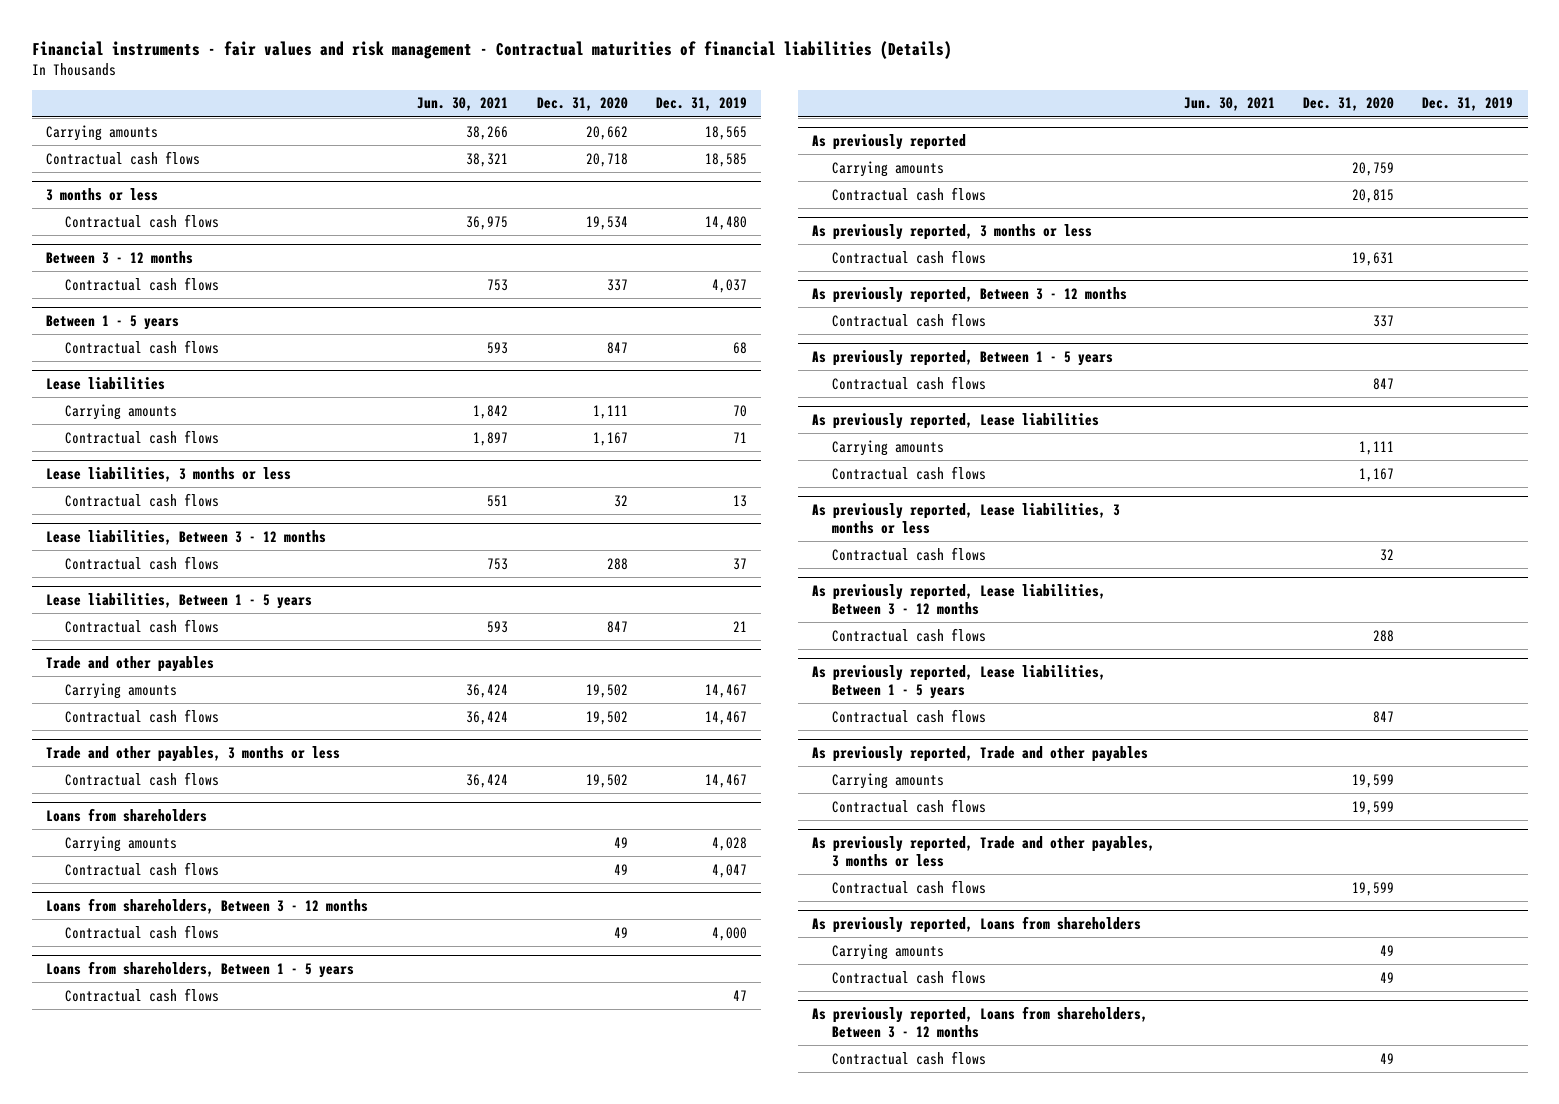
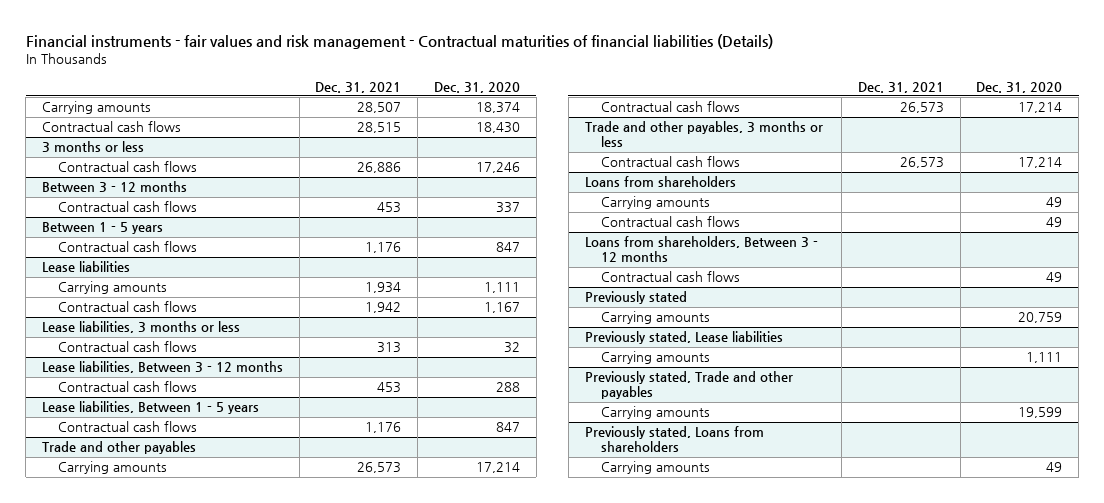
- | Jun. 30, 2021 | Dec. 31, 2020 | Dec. 31, 2019
+ | Dec. 31, 2021 | Dec. 31, 2020
- Carrying amounts | 38,266 | 20,662 | 18,565
- Contractual cash flows | 38,321 | 20,718 | 18,585
+ Carrying amounts | 28,507 | 18,374
+ Contractual cash flows | 28,515 | 18,430
@ 3 months or less
- Contractual cash flows | 36,975 | 19,534 | 14,480
+ Contractual cash flows | 26,886 | 17,246
@ Trade and other payables
- Carrying amounts | 36,424 | 19,502 | 14,467
- Contractual cash flows | 36,424 | 19,502 | 14,467
+ Carrying amounts | 26,573 | 17,214
+ Contractual cash flows | 26,573 | 17,214
@ Trade and other payables, 3 months or less
- Contractual cash flows | 36,424 | 19,502 | 14,467
+ Contractual cash flows | 26,573 | 17,214
- Loans from shareholders, Between 1 - 5 years
- Contractual cash flows | | | 47
- As previously reported
+ Previously stated
- Contractual cash flows | | 20,815 |
- As previously reported, 3 months or less
- Contractual cash flows | | 19,631 |
- As previously reported, Between 3 - 12 months
- Contractual cash flows | | 337 |
- As previously reported, Between 1 - 5 years
- Contractual cash flows | | 847 |
- As previously reported, Lease liabilities
+ Previously stated, Lease liabilities
- Contractual cash flows | | 1,167 |
- As previously reported, Lease liabilities, 3 months or less
- Contractual cash flows | | 32 |
- As previously reported, Lease liabilities, Between 3 - 12 months
- Contractual cash flows | | 288 |
- As previously reported, Lease liabilities, Between 1 - 5 years
- Contractual cash flows | | 847 |
- As previously reported, Trade and other payables
+ Previously stated, Trade and other payables
- Contractual cash flows | | 19,599 |
- As previously reported, Trade and other payables, 3 months or less
- Contractual cash flows | | 19,599 |
- As previously reported, Loans from shareholders
+ Previously stated, Loans from shareholders
- Contractual cash flows | | 49 |
- As previously reported, Loans from shareholders, Between 3 - 12 months
- Contractual cash flows | | 49 |

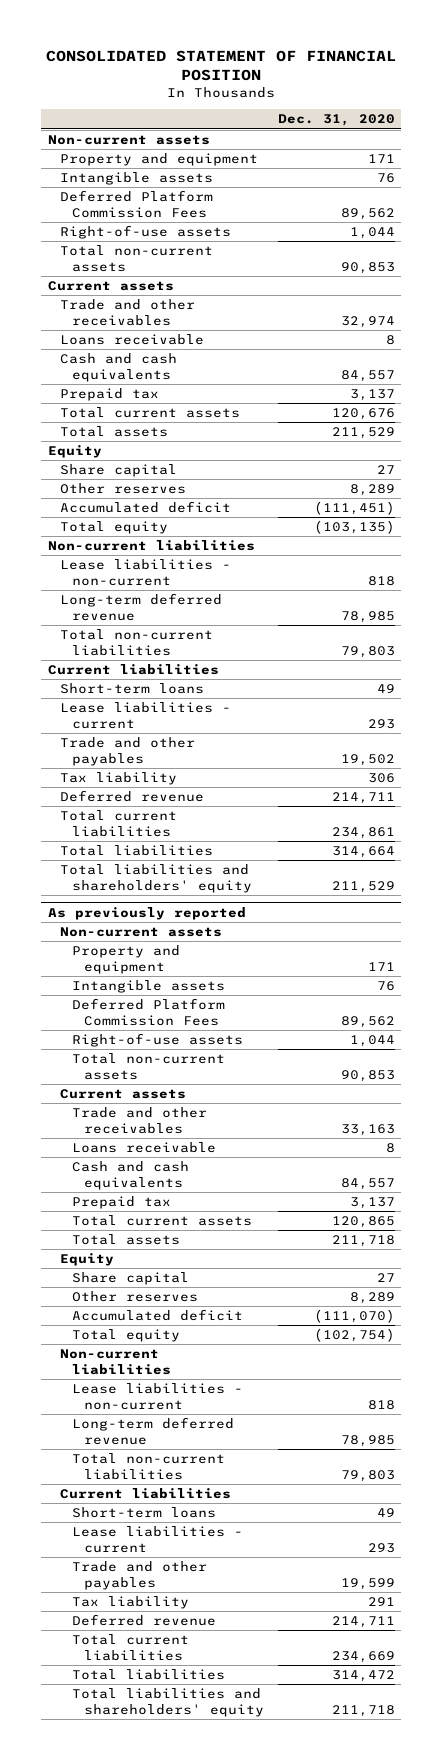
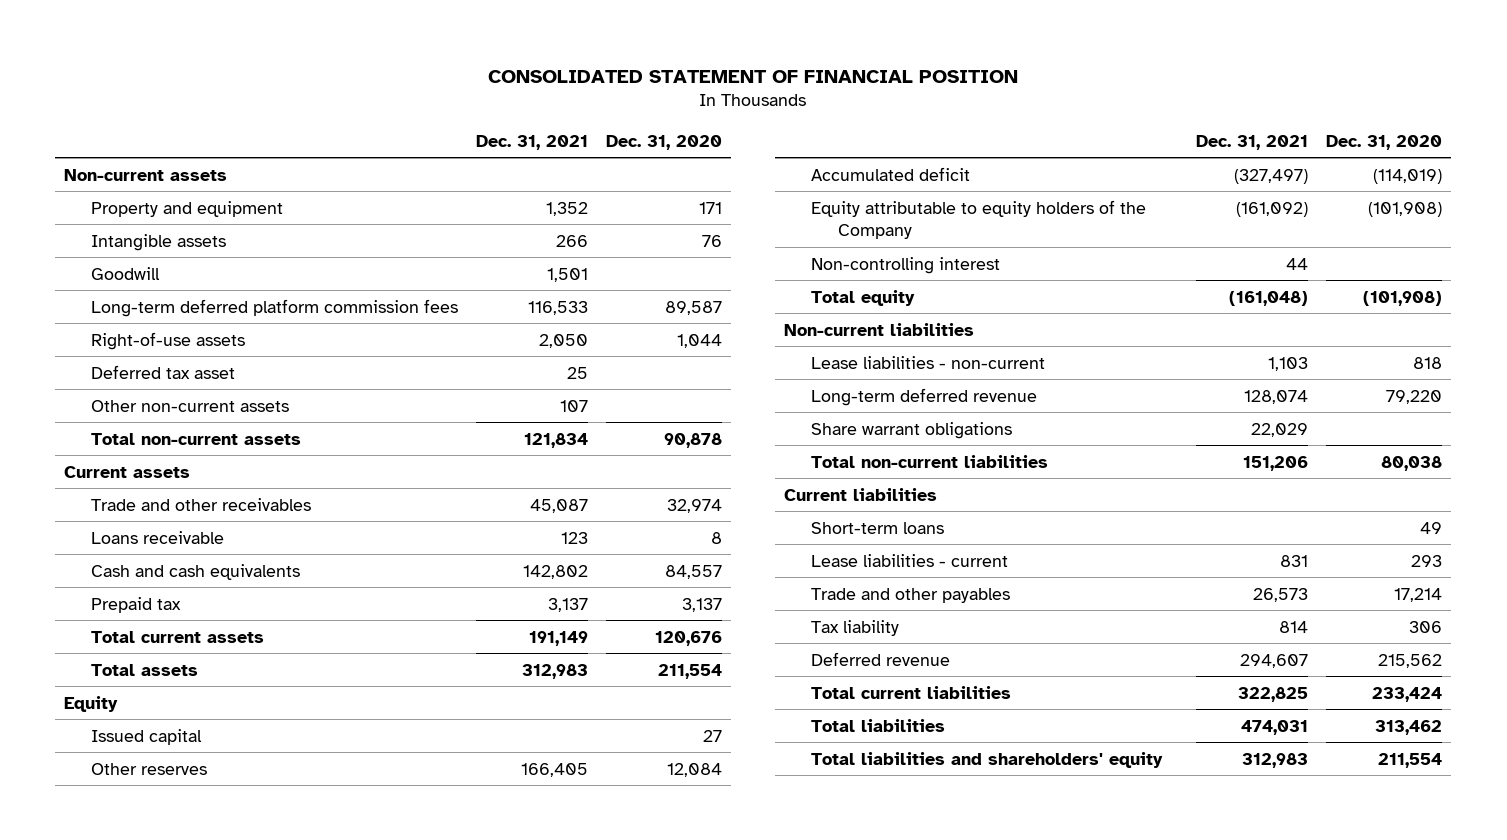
- | Dec. 31, 2020
+ | Dec. 31, 2021 | Dec. 31, 2020
- Deferred Platform Commission Fees | 89,562
+ Goodwill | 1,501 |
+ Long-term deferred platform commission fees | 116,533 | 89,587
- Total non-current assets | 90,853
+ Deferred tax asset | 25 |
+ Other non-current assets | 107 |
+ Total non-current assets | 121,834 | 90,878
- Total assets | 211,529
+ Total assets | 312,983 | 211,554
- Share capital | 27
- Other reserves | 8,289
- Accumulated deficit | (111,451)
- Total equity | (103,135)
+ Issued capital | | 27
+ Other reserves | 166,405 | 12,084
+ Accumulated deficit | (327,497) | (114,019)
+ Equity attributable to equity holders of the Company | (161,092) | (101,908)
+ Non-controlling interest | 44 |
+ Total equity | (161,048) | (101,908)
- Long-term deferred revenue | 78,985
- Total non-current liabilities | 79,803
+ Long-term deferred revenue | 128,074 | 79,220
+ Share warrant obligations | 22,029 |
+ Total non-current liabilities | 151,206 | 80,038
- Trade and other payables | 19,502
+ Trade and other payables | 26,573 | 17,214
- Deferred revenue | 214,711
- Total current liabilities | 234,861
- Total liabilities | 314,664
- Total liabilities and shareholders' equity | 211,529
- As previously reported
- Non-current assets
- Property and equipment | 171
- Intangible assets | 76
- Deferred Platform Commission Fees | 89,562
- Right-of-use assets | 1,044
- Total non-current assets | 90,853
- Current assets
- Trade and other receivables | 33,163
- Loans receivable | 8
- Cash and cash equivalents | 84,557
- Prepaid tax | 3,137
- Total current assets | 120,865
- Total assets | 211,718
- Equity
- Share capital | 27
- Other reserves | 8,289
- Accumulated deficit | (111,070)
- Total equity | (102,754)
- Non-current liabilities
- Lease liabilities - non-current | 818
- Long-term deferred revenue | 78,985
- Total non-current liabilities | 79,803
- Current liabilities
- Short-term loans | 49
- Lease liabilities - current | 293
- Trade and other payables | 19,599
- Tax liability | 291
- Deferred revenue | 214,711
- Total current liabilities | 234,669
- Total liabilities | 314,472
- Total liabilities and shareholders' equity | 211,718
+ Deferred revenue | 294,607 | 215,562
+ Total current liabilities | 322,825 | 233,424
+ Total liabilities | 474,031 | 313,462
+ Total liabilities and shareholders' equity | 312,983 | 211,554

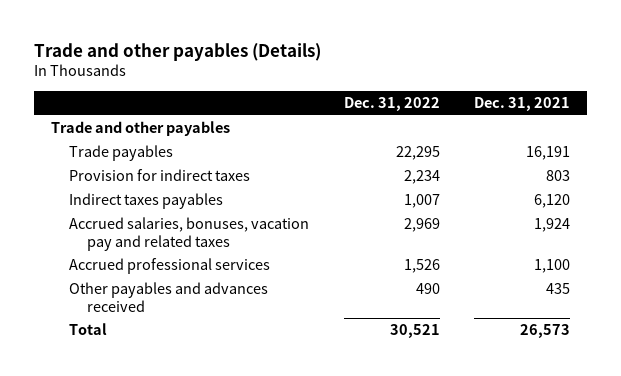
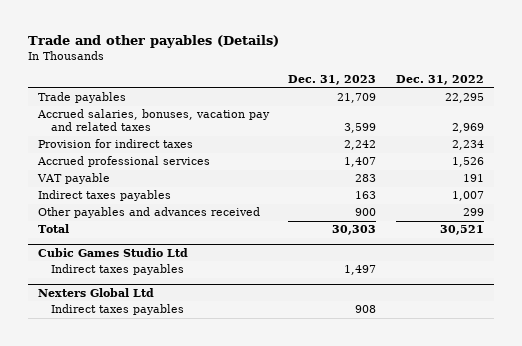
- | Dec. 31, 2022 | Dec. 31, 2021
+ | Dec. 31, 2023 | Dec. 31, 2022
- Trade and other payables
moved down: Provision for indirect taxes | 2,242 | 2,234
- Other payables and advances received | 490 | 435
+ VAT payable | 283 | 191
moved down: Indirect taxes payables | 163 | 1,007
+ Other payables and advances received | 900 | 299
+ Cubic Games Studio Ltd
+ Indirect taxes payables | 1,497 |
+ Nexters Global Ltd
+ Indirect taxes payables | 908 |

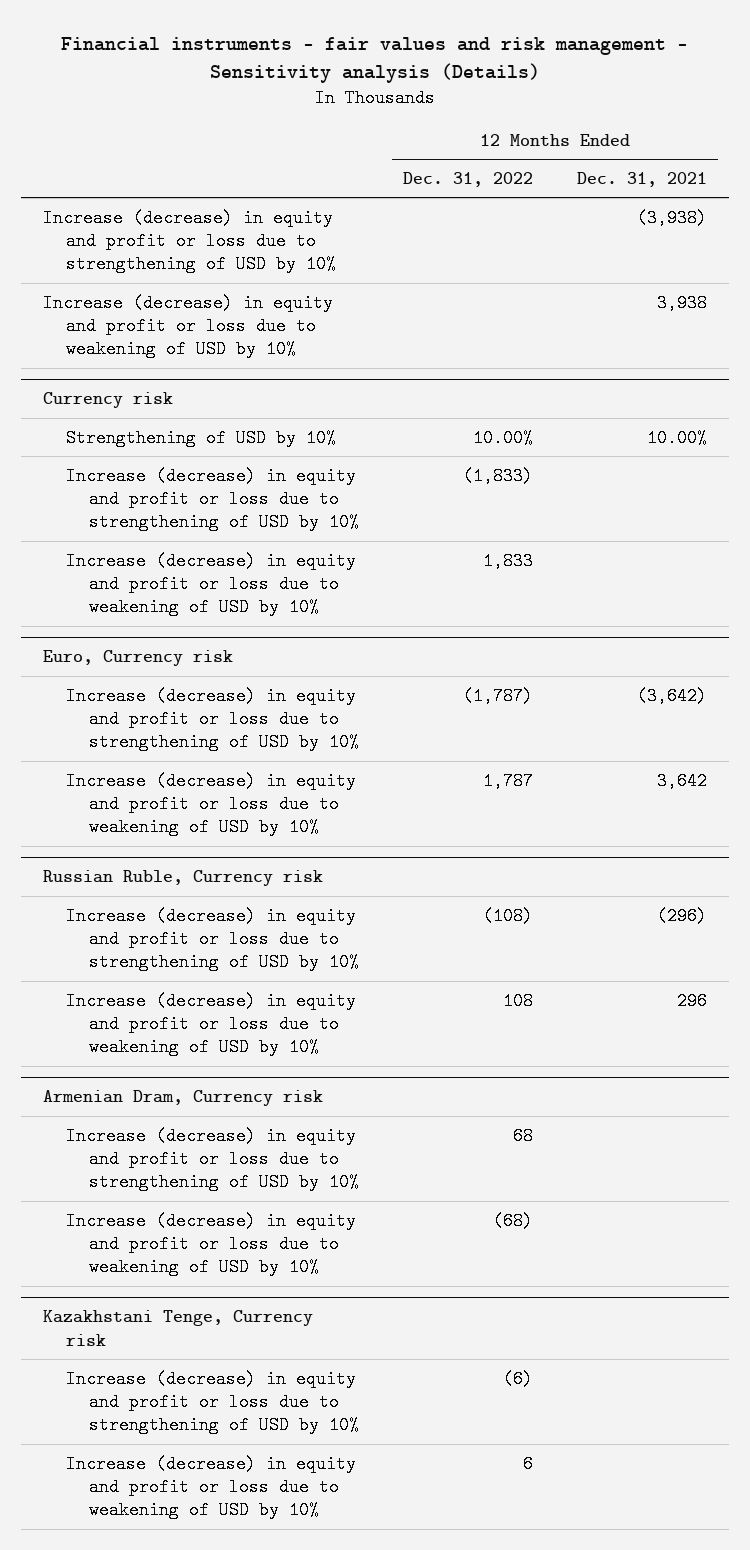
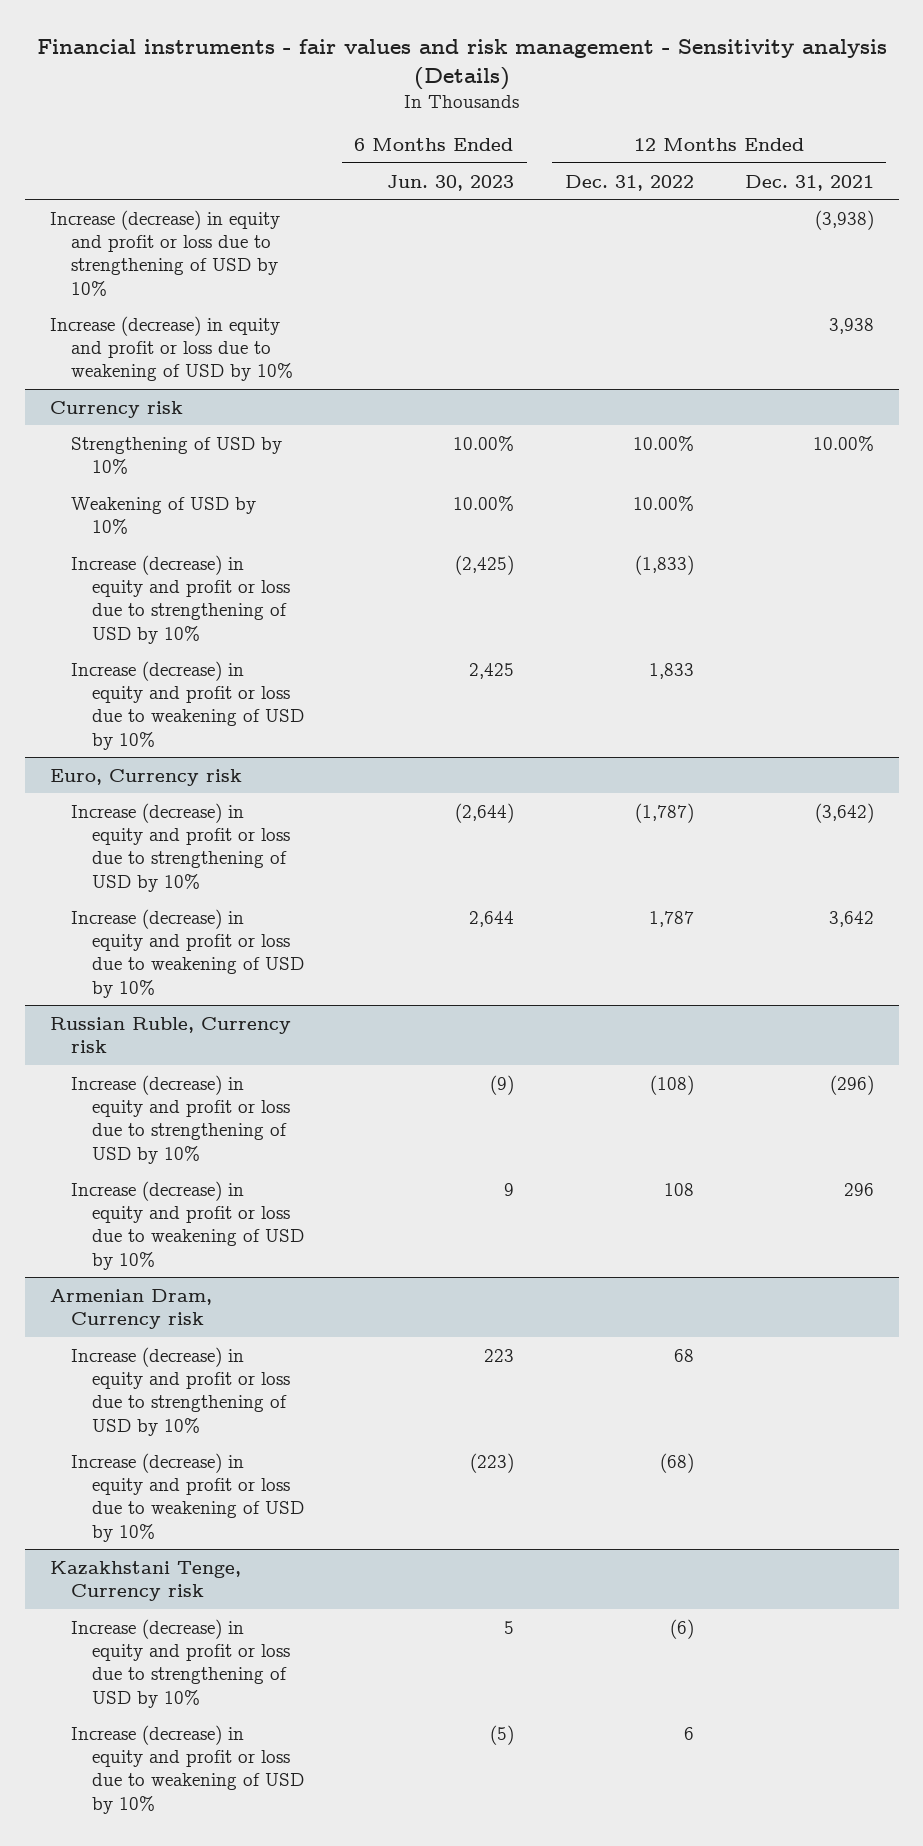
- | 12 Months Ended Dec. 31, 2022 | 12 Months Ended Dec. 31, 2021
+ | 6 Months Ended Jun. 30, 2023 | 12 Months Ended Dec. 31, 2022 | 12 Months Ended Dec. 31, 2021
@ Currency risk
+ Weakening of USD by 10% | 10.00% | 10.00% |

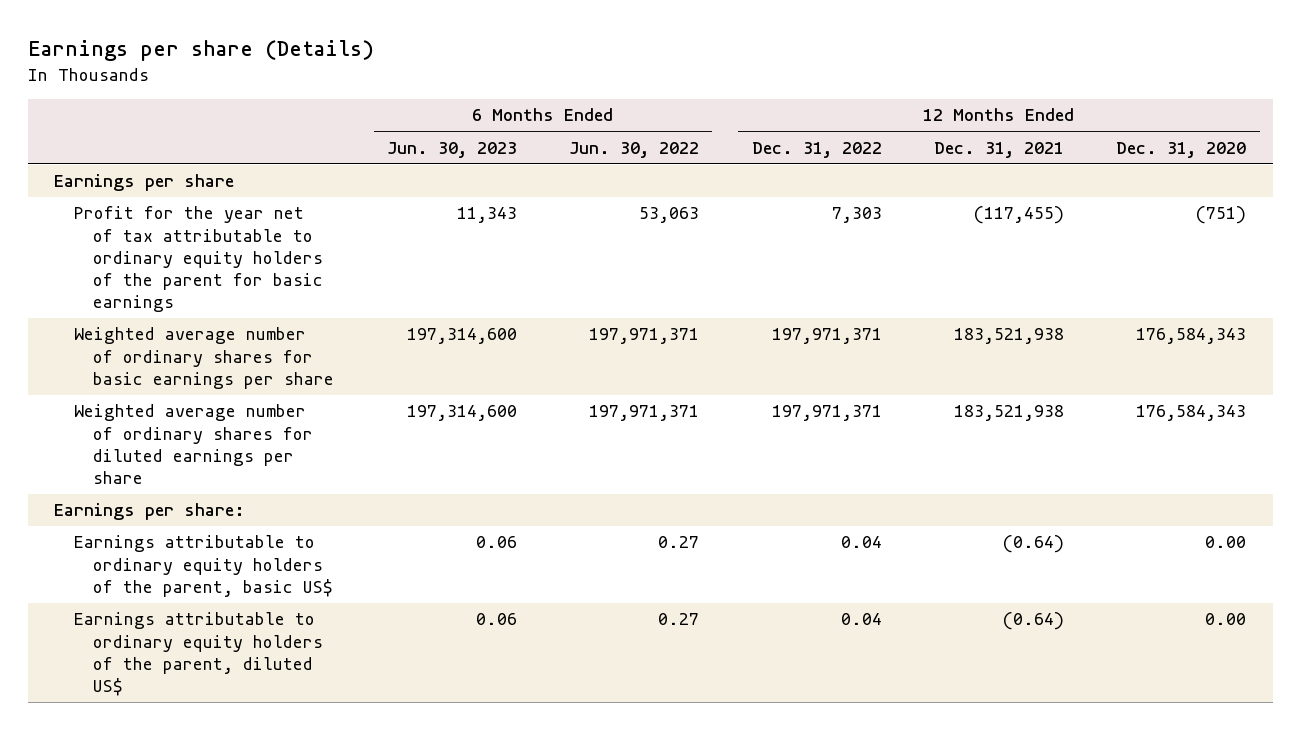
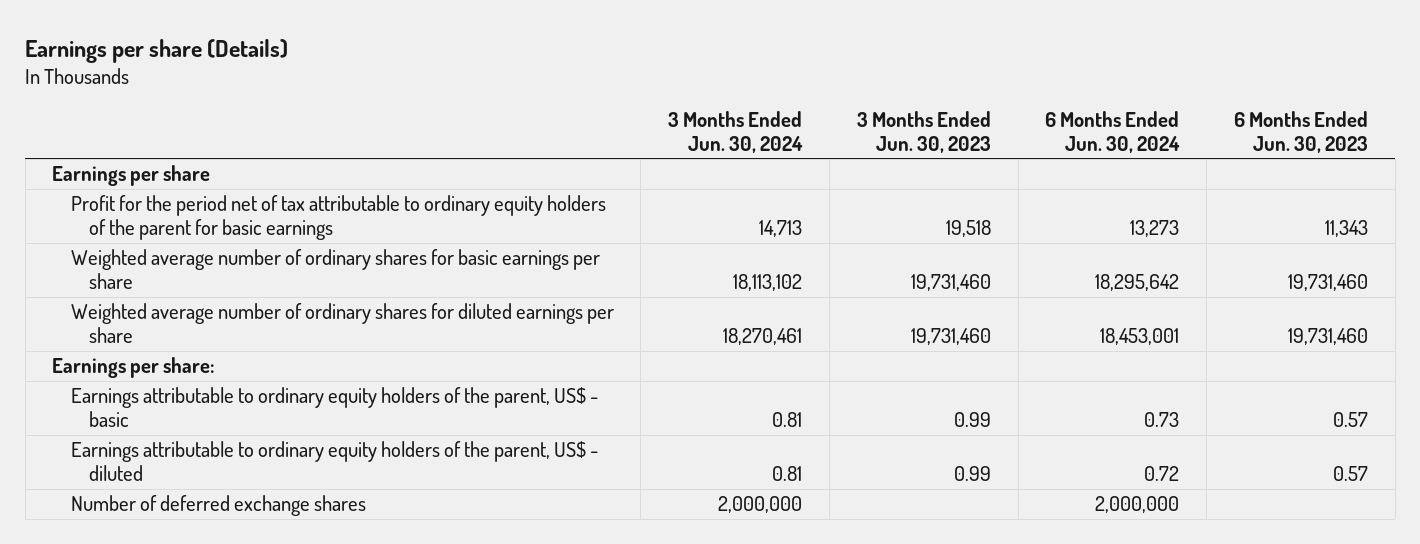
- | 6 Months Ended Jun. 30, 2023 | 6 Months Ended Jun. 30, 2022 | 12 Months Ended Dec. 31, 2022 | 12 Months Ended Dec. 31, 2021 | 12 Months Ended Dec. 31, 2020
+ | 3 Months Ended Jun. 30, 2024 | 3 Months Ended Jun. 30, 2023 | 6 Months Ended Jun. 30, 2024 | 6 Months Ended Jun. 30, 2023
- Profit for the year net of tax attributable to ordinary equity holders of the parent for basic earnings | 11,343 | 53,063 | 7,303 | (117,455) | (751)
- Weighted average number of ordinary shares for basic earnings per share | 197,314,600 | 197,971,371 | 197,971,371 | 183,521,938 | 176,584,343
- Weighted average number of ordinary shares for diluted earnings per share | 197,314,600 | 197,971,371 | 197,971,371 | 183,521,938 | 176,584,343
+ Profit for the period net of tax attributable to ordinary equity holders of the parent for basic earnings | 14,713 | 19,518 | 13,273 | 11,343
+ Weighted average number of ordinary shares for basic earnings per share | 18,113,102 | 19,731,460 | 18,295,642 | 19,731,460
+ Weighted average number of ordinary shares for diluted earnings per share | 18,270,461 | 19,731,460 | 18,453,001 | 19,731,460
- Earnings attributable to ordinary equity holders of the parent, basic US$ | 0.06 | 0.27 | 0.04 | (0.64) | 0.00
- Earnings attributable to ordinary equity holders of the parent, diluted US$ | 0.06 | 0.27 | 0.04 | (0.64) | 0.00
+ Earnings attributable to ordinary equity holders of the parent, US$ - basic | 0.81 | 0.99 | 0.73 | 0.57
+ Earnings attributable to ordinary equity holders of the parent, US$ - diluted | 0.81 | 0.99 | 0.72 | 0.57
+ Number of deferred exchange shares | 2,000,000 | | 2,000,000 |

